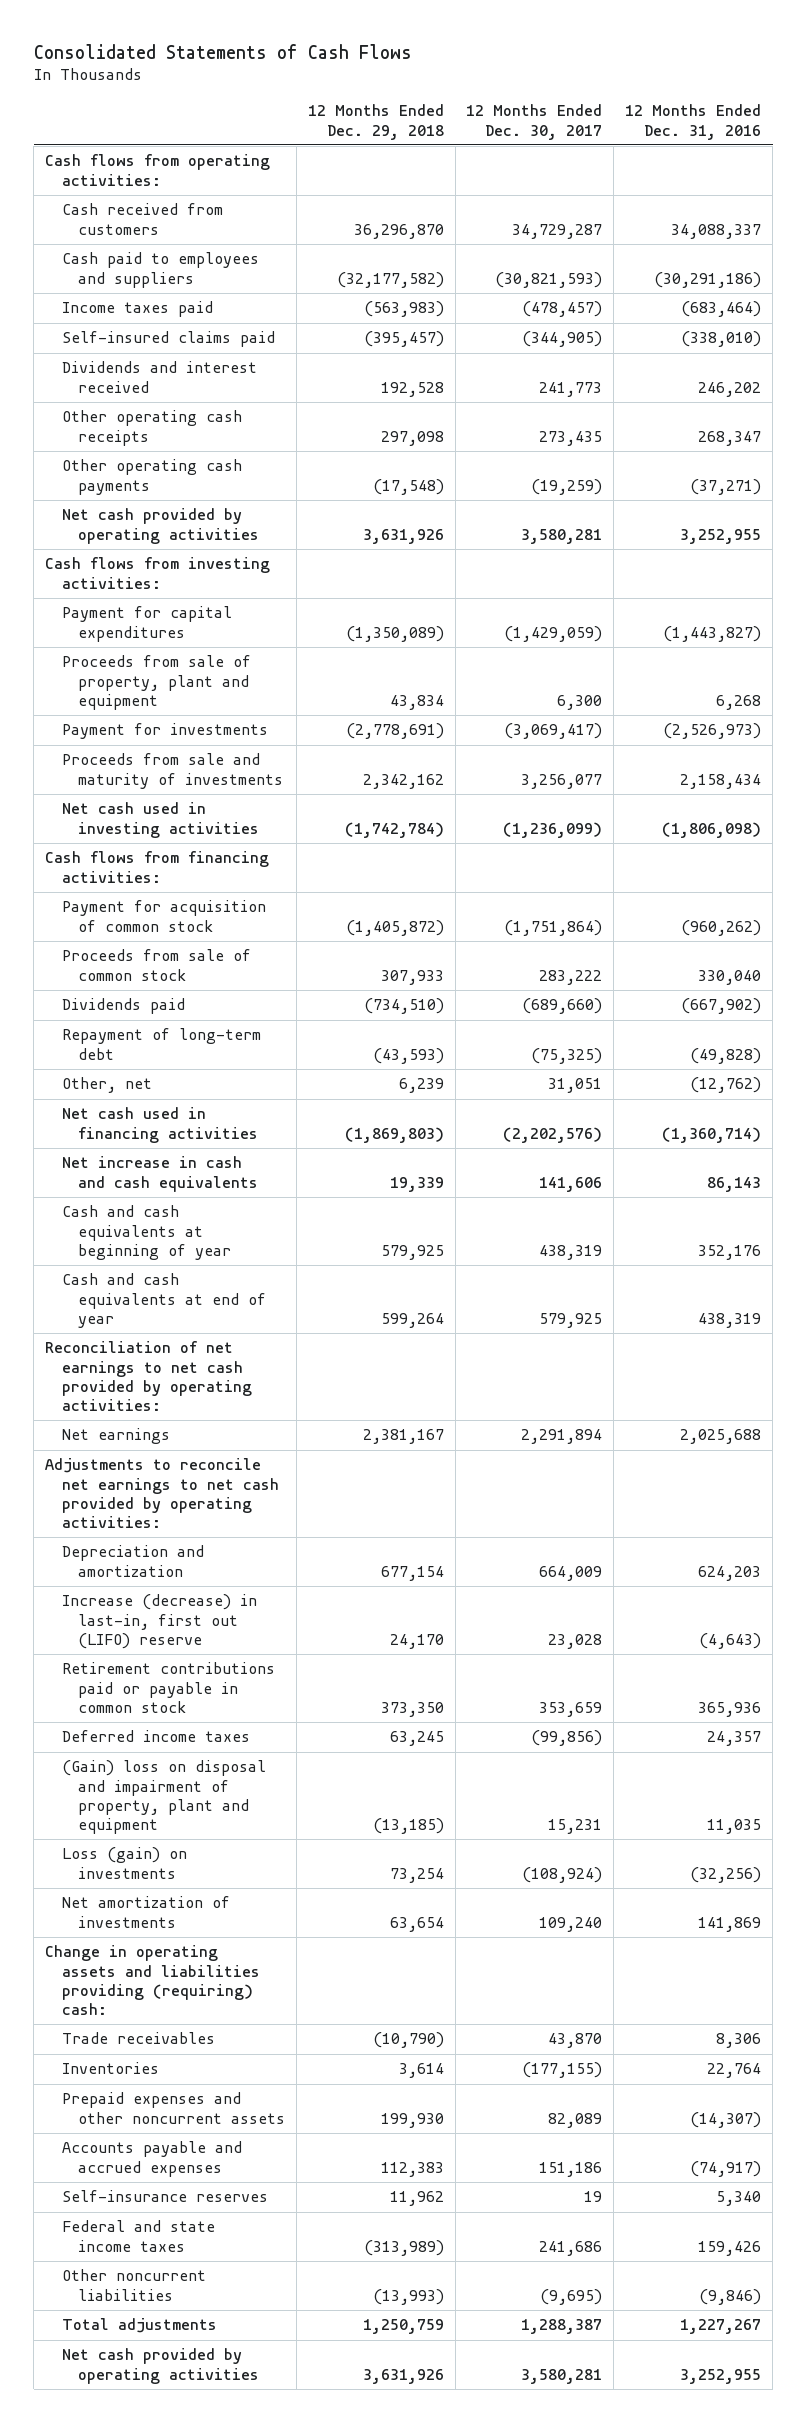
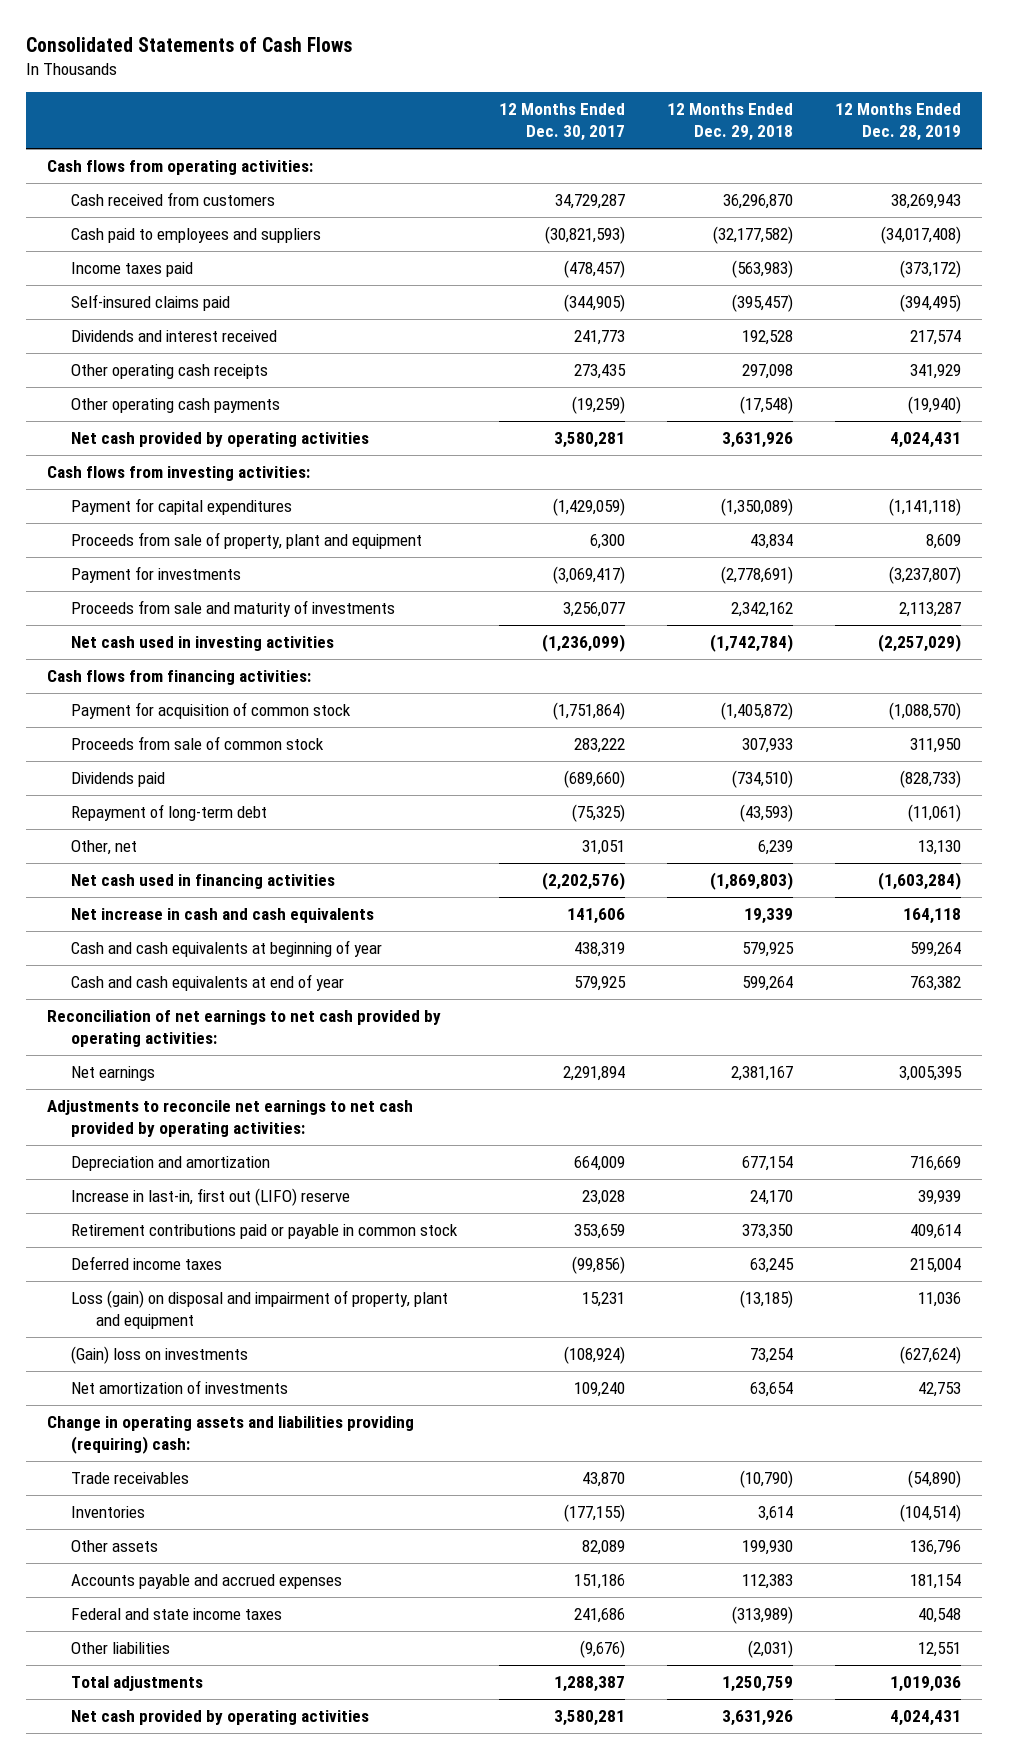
- | 12 Months Ended Dec. 29, 2018 | 12 Months Ended Dec. 30, 2017 | 12 Months Ended Dec. 31, 2016
+ | 12 Months Ended Dec. 30, 2017 | 12 Months Ended Dec. 29, 2018 | 12 Months Ended Dec. 28, 2019
- Increase (decrease) in last-in, first out (LIFO) reserve | 24,170 | 23,028 | (4,643)
+ Increase in last-in, first out (LIFO) reserve | 23,028 | 24,170 | 39,939
- (Gain) loss on disposal and impairment of property, plant and equipment | (13,185) | 15,231 | 11,035
- Loss (gain) on investments | 73,254 | (108,924) | (32,256)
+ Loss (gain) on disposal and impairment of property, plant and equipment | 15,231 | (13,185) | 11,036
+ (Gain) loss on investments | (108,924) | 73,254 | (627,624)
- Prepaid expenses and other noncurrent assets | 199,930 | 82,089 | (14,307)
+ Other assets | 82,089 | 199,930 | 136,796
- Self-insurance reserves | 11,962 | 19 | 5,340
- Other noncurrent liabilities | (13,993) | (9,695) | (9,846)
+ Other liabilities | (9,676) | (2,031) | 12,551

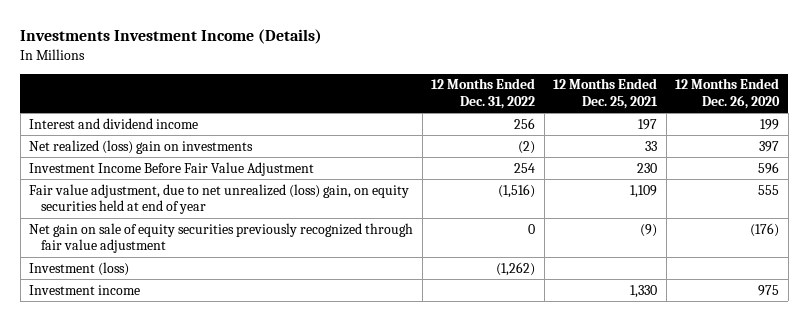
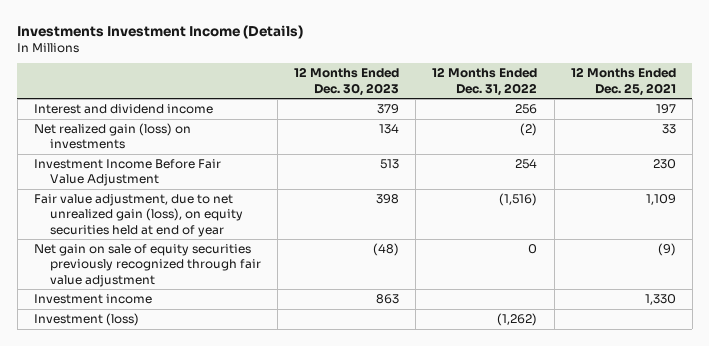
- | 12 Months Ended Dec. 31, 2022 | 12 Months Ended Dec. 25, 2021 | 12 Months Ended Dec. 26, 2020
+ | 12 Months Ended Dec. 30, 2023 | 12 Months Ended Dec. 31, 2022 | 12 Months Ended Dec. 25, 2021
- Net realized (loss) gain on investments | (2) | 33 | 397
+ Net realized gain (loss) on investments | 134 | (2) | 33
- Fair value adjustment, due to net unrealized (loss) gain, on equity securities held at end of year | (1,516) | 1,109 | 555
+ Fair value adjustment, due to net unrealized gain (loss), on equity securities held at end of year | 398 | (1,516) | 1,109
moved down: Investment (loss) | | (1,262) |

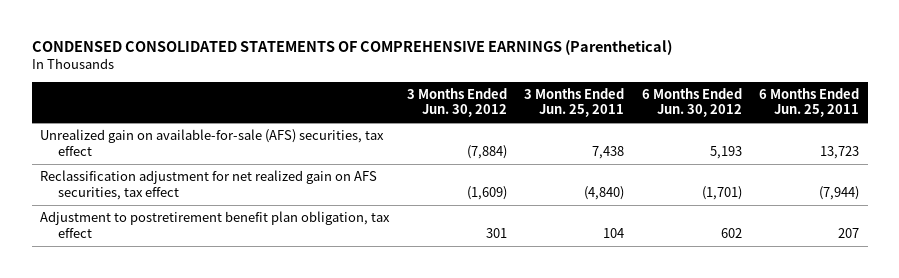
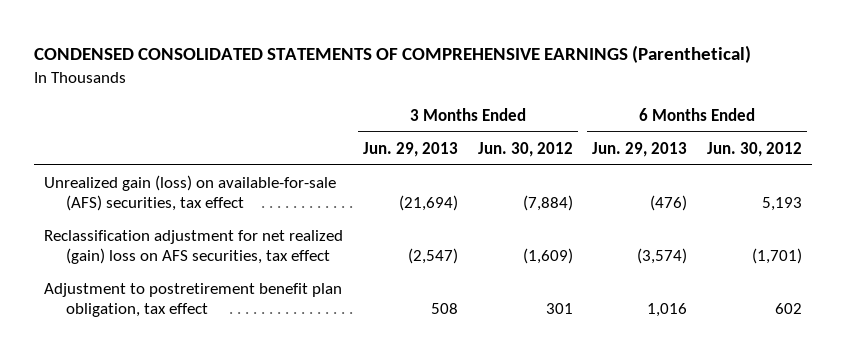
- | 3 Months Ended Jun. 30, 2012 | 3 Months Ended Jun. 25, 2011 | 6 Months Ended Jun. 30, 2012 | 6 Months Ended Jun. 25, 2011
+ | 3 Months Ended Jun. 29, 2013 | 3 Months Ended Jun. 30, 2012 | 6 Months Ended Jun. 29, 2013 | 6 Months Ended Jun. 30, 2012
- Unrealized gain on available-for-sale (AFS) securities, tax effect | (7,884) | 7,438 | 5,193 | 13,723
- Reclassification adjustment for net realized gain on AFS securities, tax effect | (1,609) | (4,840) | (1,701) | (7,944)
+ Unrealized gain (loss) on available-for-sale (AFS) securities, tax effect | (21,694) | (7,884) | (476) | 5,193
+ Reclassification adjustment for net realized (gain) loss on AFS securities, tax effect | (2,547) | (1,609) | (3,574) | (1,701)

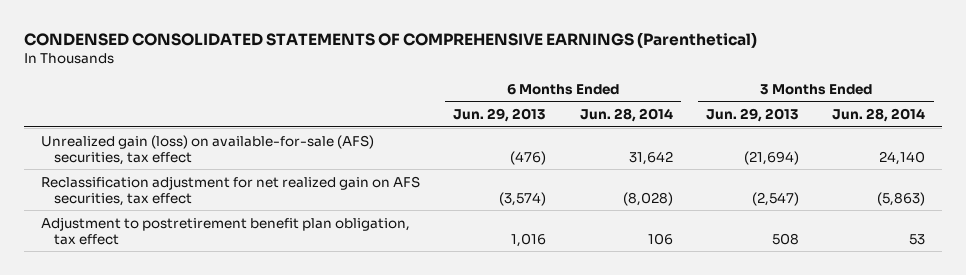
- | 3 Months Ended Jun. 29, 2013 | 3 Months Ended Jun. 30, 2012 | 6 Months Ended Jun. 29, 2013 | 6 Months Ended Jun. 30, 2012
+ | 6 Months Ended Jun. 29, 2013 | 6 Months Ended Jun. 28, 2014 | 3 Months Ended Jun. 29, 2013 | 3 Months Ended Jun. 28, 2014
- Reclassification adjustment for net realized (gain) loss on AFS securities, tax effect | (2,547) | (1,609) | (3,574) | (1,701)
+ Reclassification adjustment for net realized gain on AFS securities, tax effect | (3,574) | (8,028) | (2,547) | (5,863)

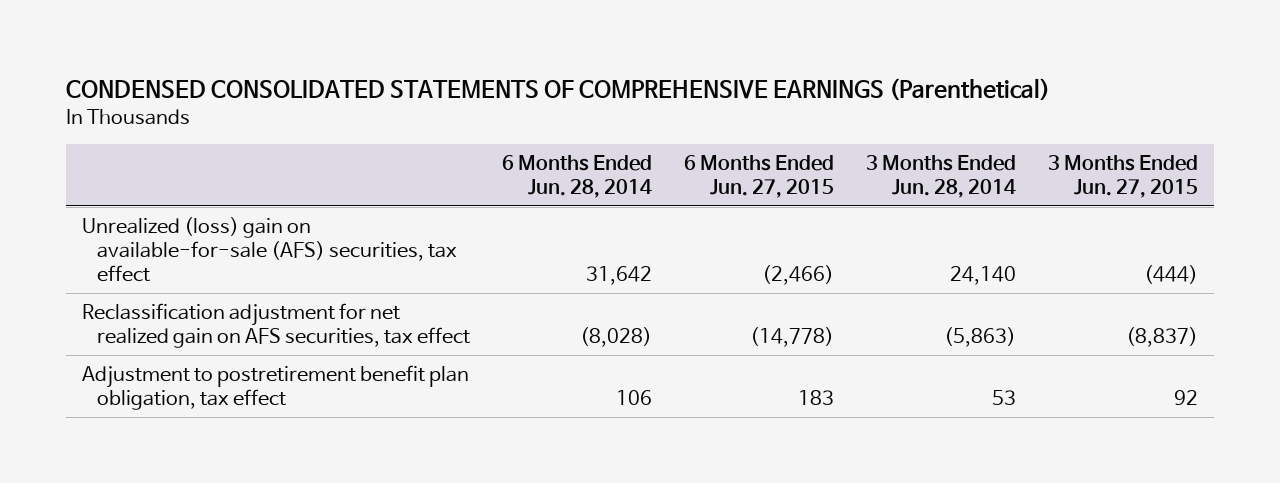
- | 6 Months Ended Jun. 29, 2013 | 6 Months Ended Jun. 28, 2014 | 3 Months Ended Jun. 29, 2013 | 3 Months Ended Jun. 28, 2014
+ | 6 Months Ended Jun. 28, 2014 | 6 Months Ended Jun. 27, 2015 | 3 Months Ended Jun. 28, 2014 | 3 Months Ended Jun. 27, 2015
- Unrealized gain (loss) on available-for-sale (AFS) securities, tax effect | (476) | 31,642 | (21,694) | 24,140
+ Unrealized (loss) gain on available-for-sale (AFS) securities, tax effect | 31,642 | (2,466) | 24,140 | (444)

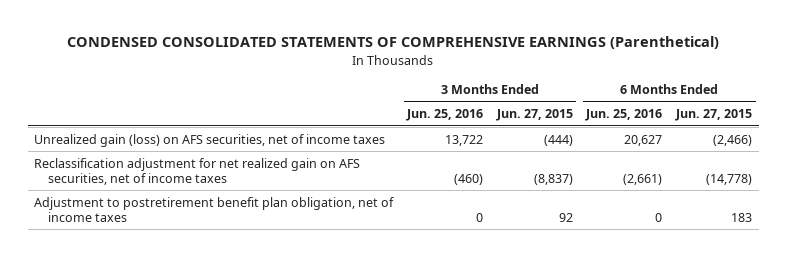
- | 6 Months Ended Jun. 28, 2014 | 6 Months Ended Jun. 27, 2015 | 3 Months Ended Jun. 28, 2014 | 3 Months Ended Jun. 27, 2015
+ | 3 Months Ended Jun. 25, 2016 | 3 Months Ended Jun. 27, 2015 | 6 Months Ended Jun. 25, 2016 | 6 Months Ended Jun. 27, 2015
- Unrealized (loss) gain on available-for-sale (AFS) securities, tax effect | 31,642 | (2,466) | 24,140 | (444)
- Reclassification adjustment for net realized gain on AFS securities, tax effect | (8,028) | (14,778) | (5,863) | (8,837)
- Adjustment to postretirement benefit plan obligation, tax effect | 106 | 183 | 53 | 92
+ Unrealized gain (loss) on AFS securities, net of income taxes | 13,722 | (444) | 20,627 | (2,466)
+ Reclassification adjustment for net realized gain on AFS securities, net of income taxes | (460) | (8,837) | (2,661) | (14,778)
+ Adjustment to postretirement benefit plan obligation, net of income taxes | 0 | 92 | 0 | 183

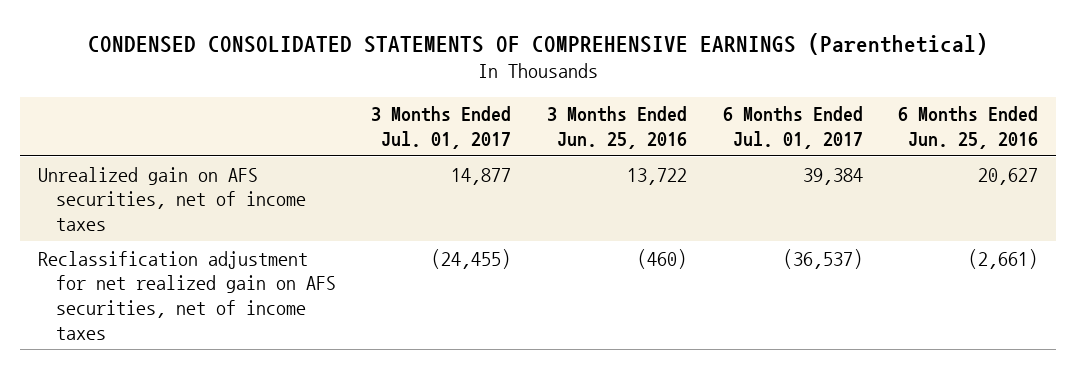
- | 3 Months Ended Jun. 25, 2016 | 3 Months Ended Jun. 27, 2015 | 6 Months Ended Jun. 25, 2016 | 6 Months Ended Jun. 27, 2015
+ | 3 Months Ended Jul. 01, 2017 | 3 Months Ended Jun. 25, 2016 | 6 Months Ended Jul. 01, 2017 | 6 Months Ended Jun. 25, 2016
- Unrealized gain (loss) on AFS securities, net of income taxes | 13,722 | (444) | 20,627 | (2,466)
+ Unrealized gain on AFS securities, net of income taxes | 14,877 | 13,722 | 39,384 | 20,627
- Adjustment to postretirement benefit plan obligation, net of income taxes | 0 | 92 | 0 | 183

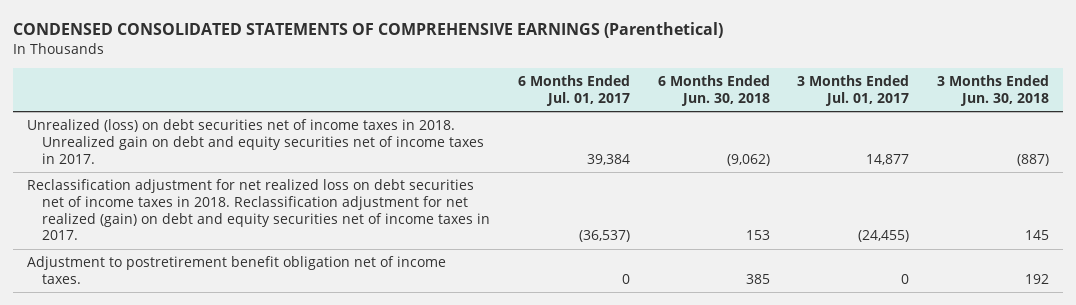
- | 3 Months Ended Jul. 01, 2017 | 3 Months Ended Jun. 25, 2016 | 6 Months Ended Jul. 01, 2017 | 6 Months Ended Jun. 25, 2016
+ | 6 Months Ended Jul. 01, 2017 | 6 Months Ended Jun. 30, 2018 | 3 Months Ended Jul. 01, 2017 | 3 Months Ended Jun. 30, 2018
- Unrealized gain on AFS securities, net of income taxes | 14,877 | 13,722 | 39,384 | 20,627
- Reclassification adjustment for net realized gain on AFS securities, net of income taxes | (24,455) | (460) | (36,537) | (2,661)
+ Unrealized (loss) on debt securities net of income taxes in 2018. Unrealized gain on debt and equity securities net of income taxes in 2017. | 39,384 | (9,062) | 14,877 | (887)
+ Reclassification adjustment for net realized loss on debt securities net of income taxes in 2018. Reclassification adjustment for net realized (gain) on debt and equity securities net of income taxes in 2017. | (36,537) | 153 | (24,455) | 145
+ Adjustment to postretirement benefit obligation net of income taxes. | 0 | 385 | 0 | 192

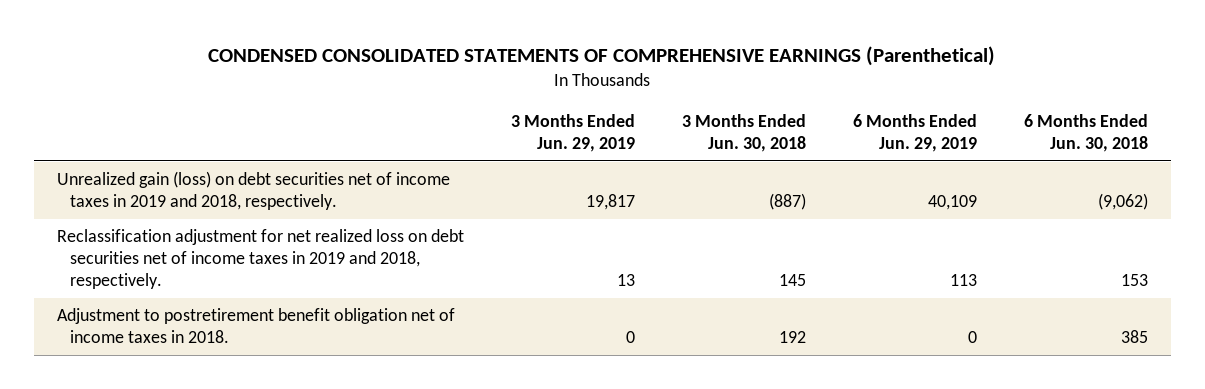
- | 6 Months Ended Jul. 01, 2017 | 6 Months Ended Jun. 30, 2018 | 3 Months Ended Jul. 01, 2017 | 3 Months Ended Jun. 30, 2018
+ | 3 Months Ended Jun. 29, 2019 | 3 Months Ended Jun. 30, 2018 | 6 Months Ended Jun. 29, 2019 | 6 Months Ended Jun. 30, 2018
- Unrealized (loss) on debt securities net of income taxes in 2018. Unrealized gain on debt and equity securities net of income taxes in 2017. | 39,384 | (9,062) | 14,877 | (887)
- Reclassification adjustment for net realized loss on debt securities net of income taxes in 2018. Reclassification adjustment for net realized (gain) on debt and equity securities net of income taxes in 2017. | (36,537) | 153 | (24,455) | 145
- Adjustment to postretirement benefit obligation net of income taxes. | 0 | 385 | 0 | 192
+ Unrealized gain (loss) on debt securities net of income taxes in 2019 and 2018, respectively. | 19,817 | (887) | 40,109 | (9,062)
+ Reclassification adjustment for net realized loss on debt securities net of income taxes in 2019 and 2018, respectively. | 13 | 145 | 113 | 153
+ Adjustment to postretirement benefit obligation net of income taxes in 2018. | 0 | 192 | 0 | 385

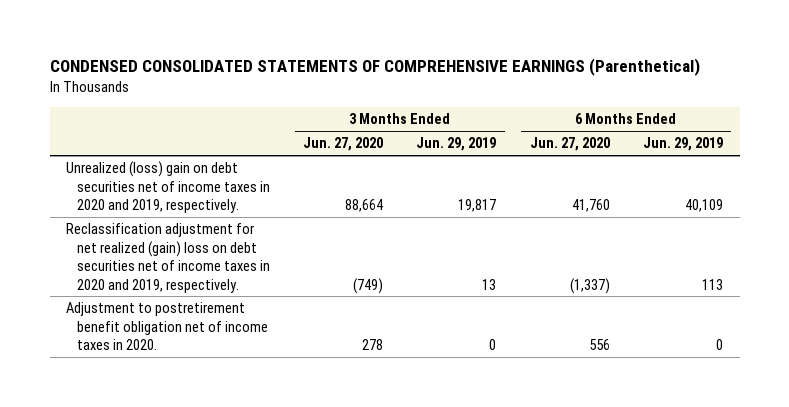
- | 3 Months Ended Jun. 29, 2019 | 3 Months Ended Jun. 30, 2018 | 6 Months Ended Jun. 29, 2019 | 6 Months Ended Jun. 30, 2018
+ | 3 Months Ended Jun. 27, 2020 | 3 Months Ended Jun. 29, 2019 | 6 Months Ended Jun. 27, 2020 | 6 Months Ended Jun. 29, 2019
- Unrealized gain (loss) on debt securities net of income taxes in 2019 and 2018, respectively. | 19,817 | (887) | 40,109 | (9,062)
- Reclassification adjustment for net realized loss on debt securities net of income taxes in 2019 and 2018, respectively. | 13 | 145 | 113 | 153
- Adjustment to postretirement benefit obligation net of income taxes in 2018. | 0 | 192 | 0 | 385
+ Unrealized (loss) gain on debt securities net of income taxes in 2020 and 2019, respectively. | 88,664 | 19,817 | 41,760 | 40,109
+ Reclassification adjustment for net realized (gain) loss on debt securities net of income taxes in 2020 and 2019, respectively. | (749) | 13 | (1,337) | 113
+ Adjustment to postretirement benefit obligation net of income taxes in 2020. | 278 | 0 | 556 | 0

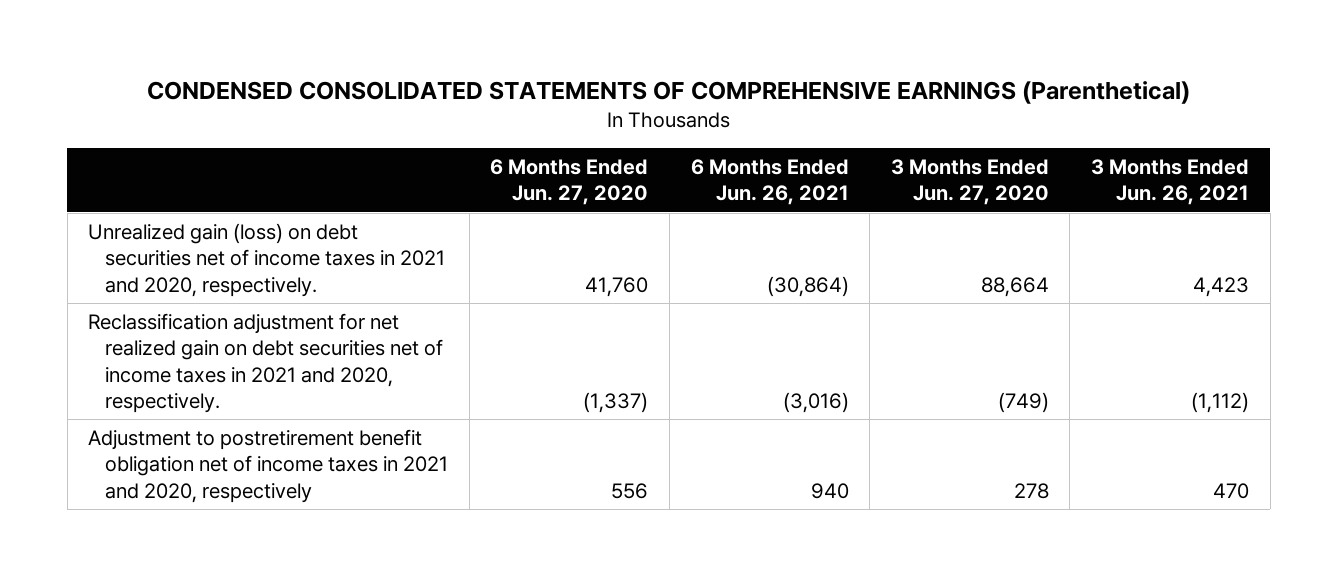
- | 3 Months Ended Jun. 27, 2020 | 3 Months Ended Jun. 29, 2019 | 6 Months Ended Jun. 27, 2020 | 6 Months Ended Jun. 29, 2019
+ | 6 Months Ended Jun. 27, 2020 | 6 Months Ended Jun. 26, 2021 | 3 Months Ended Jun. 27, 2020 | 3 Months Ended Jun. 26, 2021
- Unrealized (loss) gain on debt securities net of income taxes in 2020 and 2019, respectively. | 88,664 | 19,817 | 41,760 | 40,109
- Reclassification adjustment for net realized (gain) loss on debt securities net of income taxes in 2020 and 2019, respectively. | (749) | 13 | (1,337) | 113
- Adjustment to postretirement benefit obligation net of income taxes in 2020. | 278 | 0 | 556 | 0
+ Unrealized gain (loss) on debt securities net of income taxes in 2021 and 2020, respectively. | 41,760 | (30,864) | 88,664 | 4,423
+ Reclassification adjustment for net realized gain on debt securities net of income taxes in 2021 and 2020, respectively. | (1,337) | (3,016) | (749) | (1,112)
+ Adjustment to postretirement benefit obligation net of income taxes in 2021 and 2020, respectively | 556 | 940 | 278 | 470

